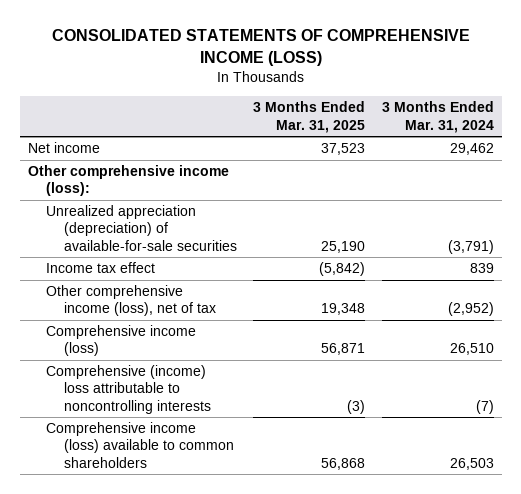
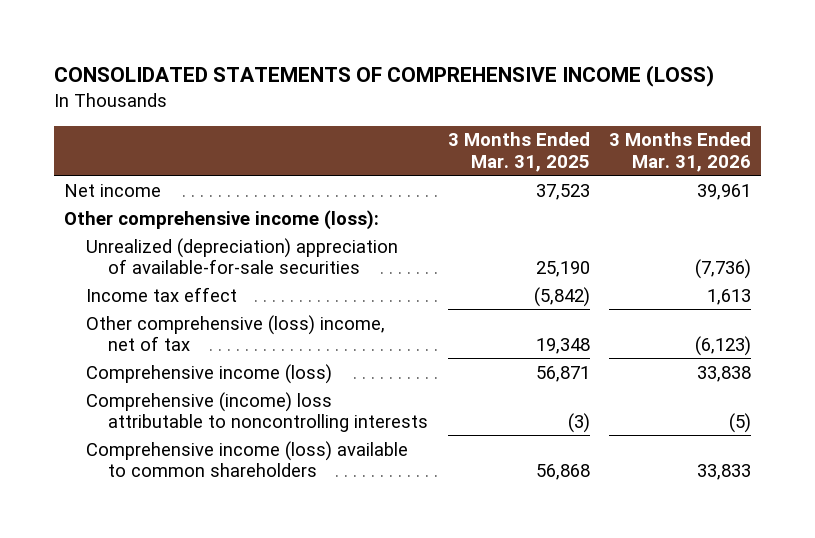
- | 3 Months Ended Mar. 31, 2025 | 3 Months Ended Mar. 31, 2024
+ | 3 Months Ended Mar. 31, 2025 | 3 Months Ended Mar. 31, 2026
- Unrealized appreciation (depreciation) of available-for-sale securities | 25,190 | (3,791)
+ Unrealized (depreciation) appreciation of available-for-sale securities | 25,190 | (7,736)
- Other comprehensive income (loss), net of tax | 19,348 | (2,952)
+ Other comprehensive (loss) income, net of tax | 19,348 | (6,123)

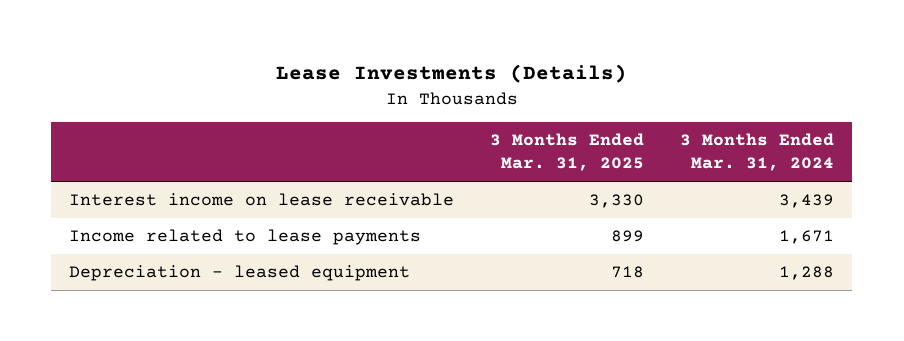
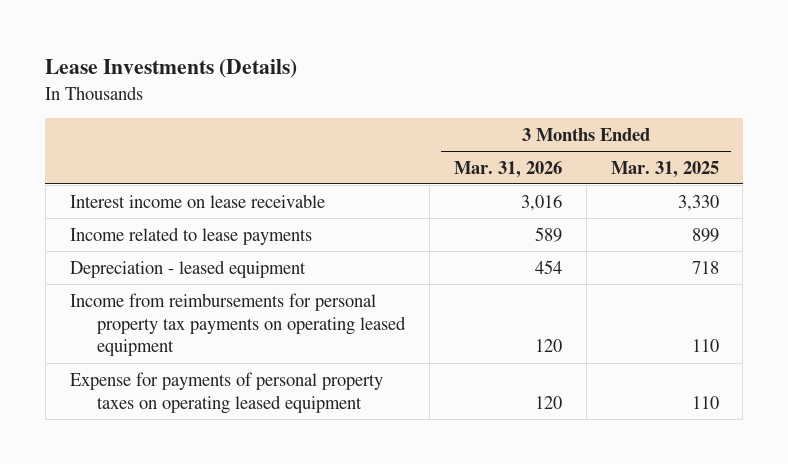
- | 3 Months Ended Mar. 31, 2025 | 3 Months Ended Mar. 31, 2024
+ | 3 Months Ended Mar. 31, 2026 | 3 Months Ended Mar. 31, 2025
+ Income from reimbursements for personal property tax payments on operating leased equipment | 120 | 110
+ Expense for payments of personal property taxes on operating leased equipment | 120 | 110

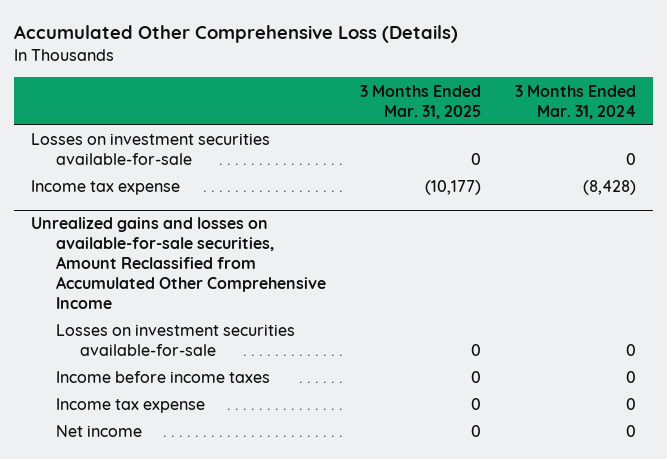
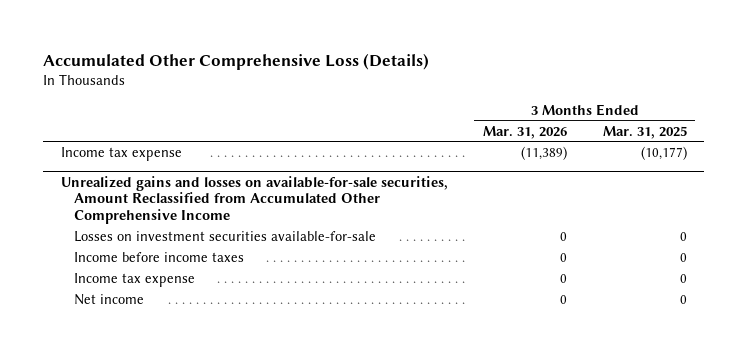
- | 3 Months Ended Mar. 31, 2025 | 3 Months Ended Mar. 31, 2024
+ | 3 Months Ended Mar. 31, 2026 | 3 Months Ended Mar. 31, 2025
- Losses on investment securities available-for-sale | 0 | 0

